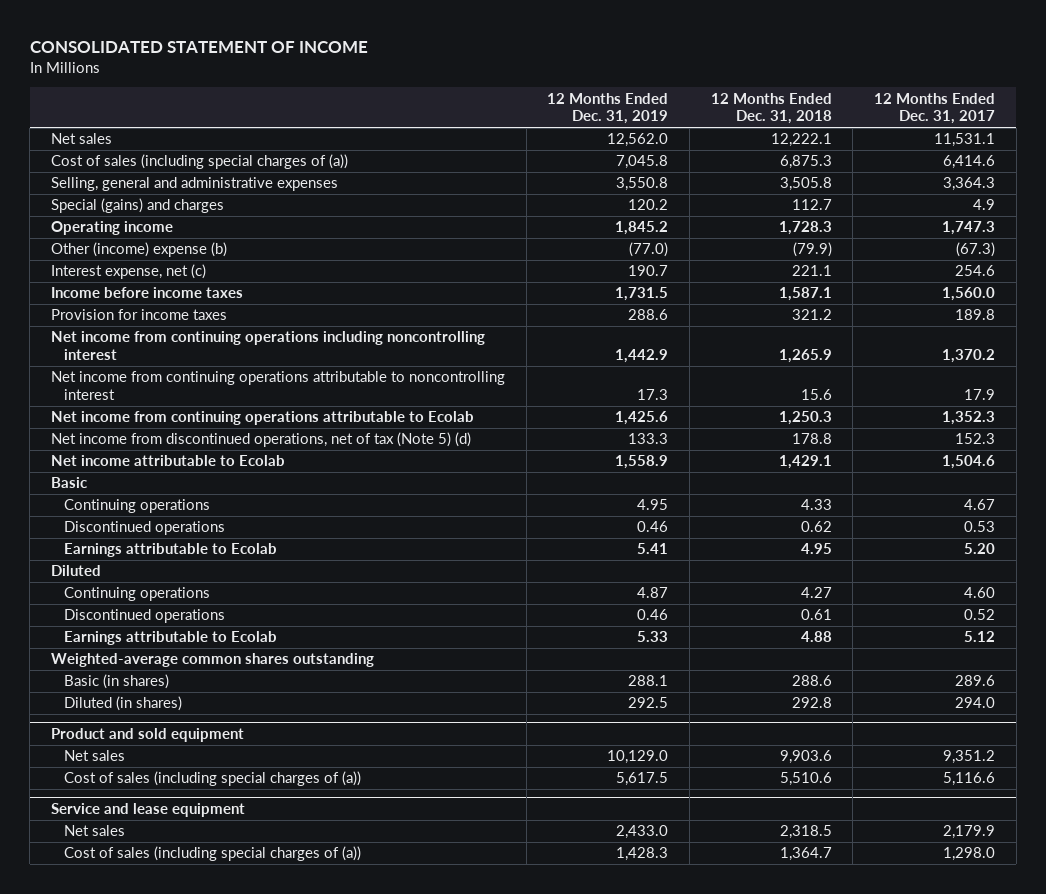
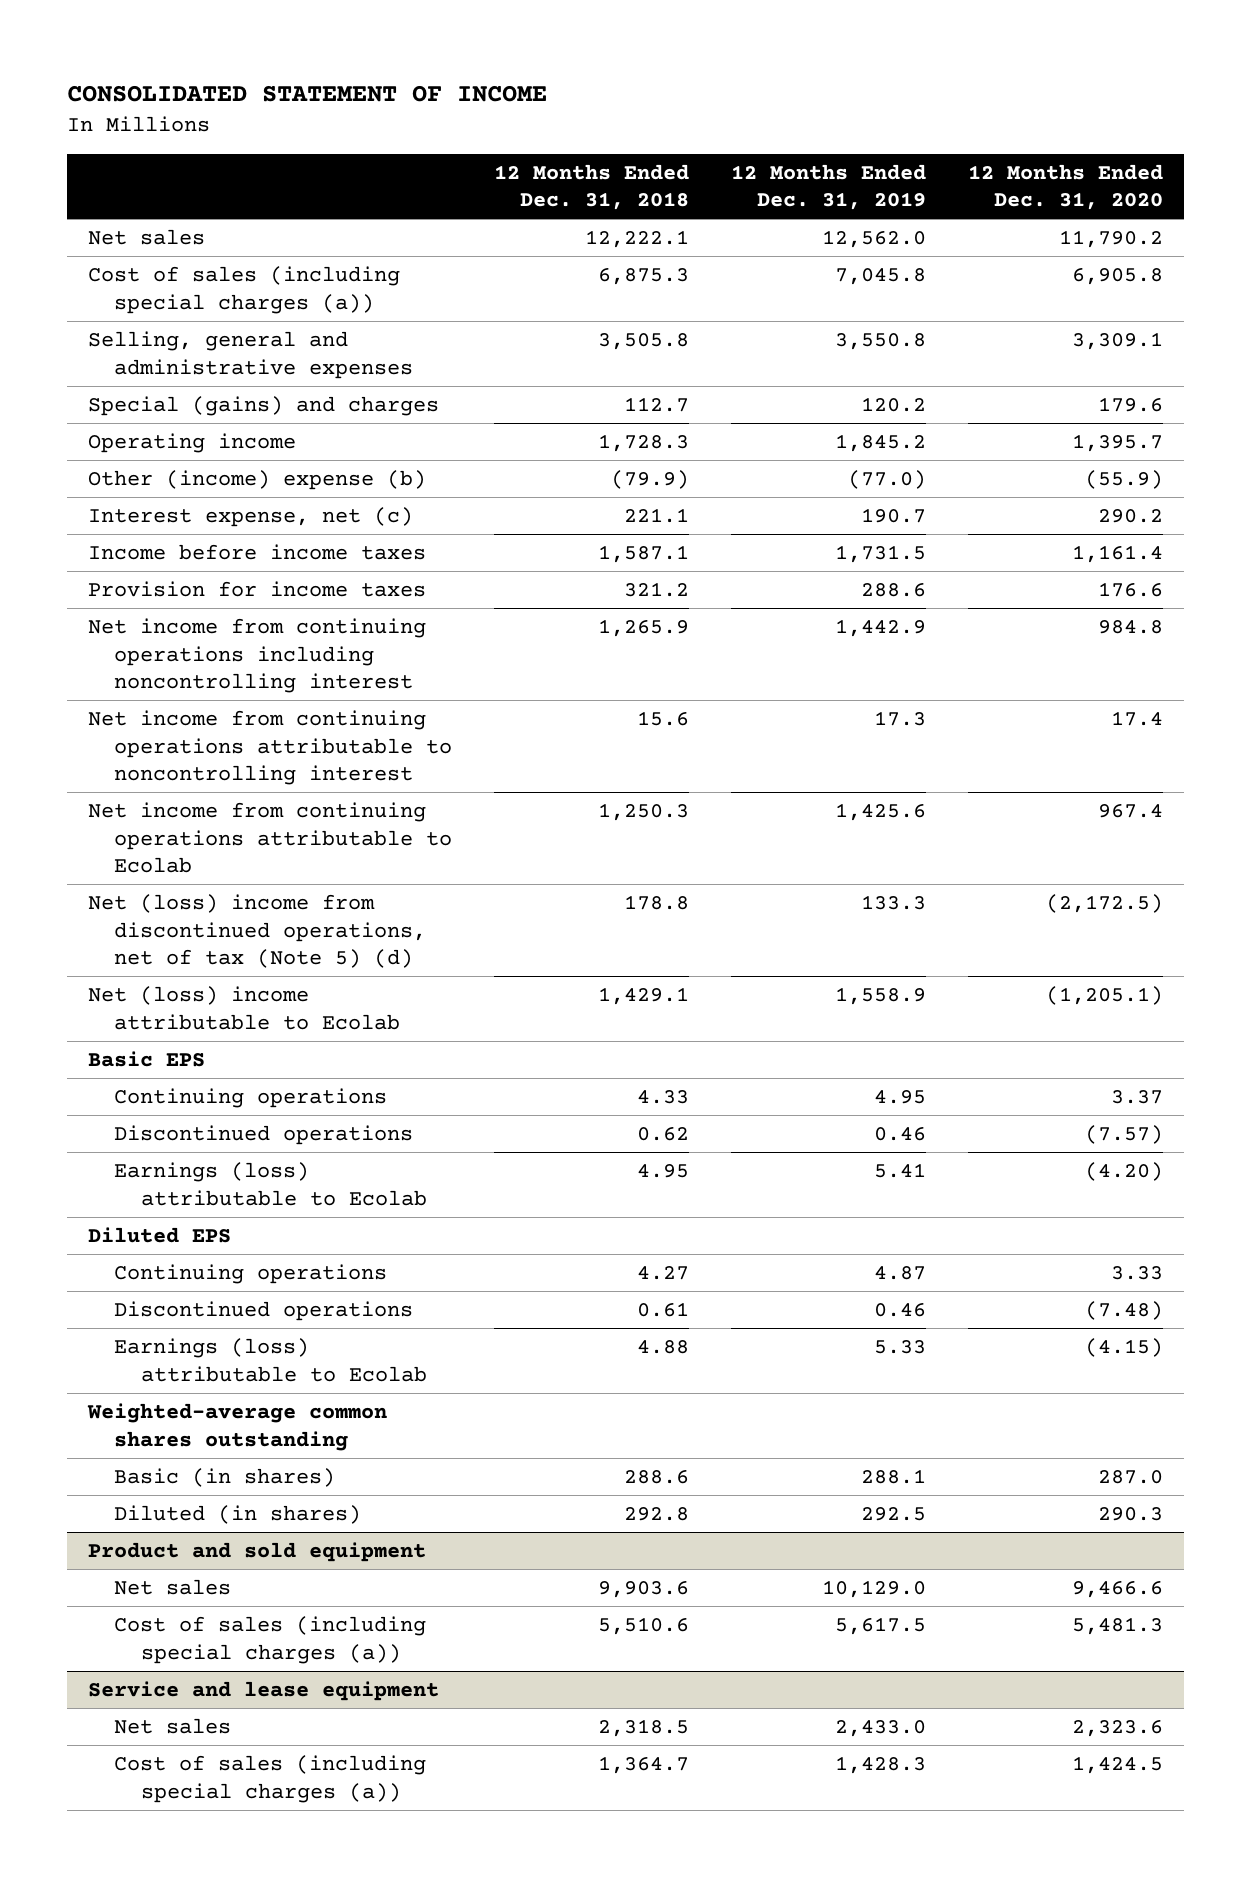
- | 12 Months Ended Dec. 31, 2019 | 12 Months Ended Dec. 31, 2018 | 12 Months Ended Dec. 31, 2017
+ | 12 Months Ended Dec. 31, 2018 | 12 Months Ended Dec. 31, 2019 | 12 Months Ended Dec. 31, 2020
- Cost of sales (including special charges of (a)) | 7,045.8 | 6,875.3 | 6,414.6
+ Cost of sales (including special charges (a)) | 6,875.3 | 7,045.8 | 6,905.8
- Net income from discontinued operations, net of tax (Note 5) (d) | 133.3 | 178.8 | 152.3
- Net income attributable to Ecolab | 1,558.9 | 1,429.1 | 1,504.6
- Basic
+ Net (loss) income from discontinued operations, net of tax (Note 5) (d) | 178.8 | 133.3 | (2,172.5)
+ Net (loss) income attributable to Ecolab | 1,429.1 | 1,558.9 | (1,205.1)
+ Basic EPS
- Earnings attributable to Ecolab | 5.41 | 4.95 | 5.20
- Diluted
+ Earnings (loss) attributable to Ecolab | 4.95 | 5.41 | (4.20)
+ Diluted EPS
- Earnings attributable to Ecolab | 5.33 | 4.88 | 5.12
+ Earnings (loss) attributable to Ecolab | 4.88 | 5.33 | (4.15)
@ Product and sold equipment
- Cost of sales (including special charges of (a)) | 5,617.5 | 5,510.6 | 5,116.6
+ Cost of sales (including special charges (a)) | 5,510.6 | 5,617.5 | 5,481.3
@ Service and lease equipment
- Cost of sales (including special charges of (a)) | 1,428.3 | 1,364.7 | 1,298.0
+ Cost of sales (including special charges (a)) | 1,364.7 | 1,428.3 | 1,424.5

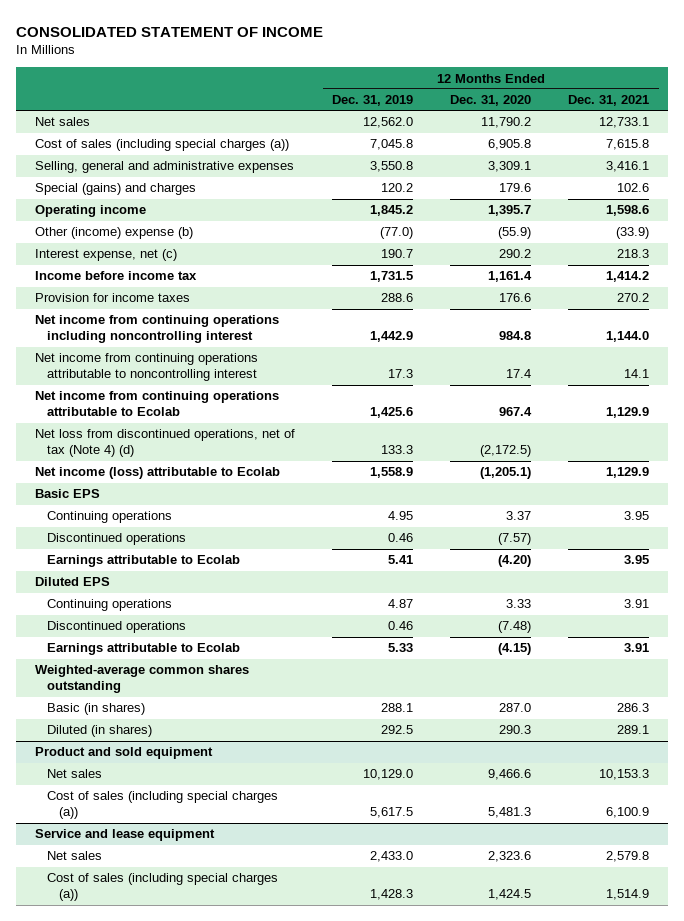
- | 12 Months Ended Dec. 31, 2018 | 12 Months Ended Dec. 31, 2019 | 12 Months Ended Dec. 31, 2020
+ | 12 Months Ended Dec. 31, 2019 | 12 Months Ended Dec. 31, 2020 | 12 Months Ended Dec. 31, 2021
- Income before income taxes | 1,587.1 | 1,731.5 | 1,161.4
+ Income before income tax | 1,731.5 | 1,161.4 | 1,414.2
- Net (loss) income from discontinued operations, net of tax (Note 5) (d) | 178.8 | 133.3 | (2,172.5)
- Net (loss) income attributable to Ecolab | 1,429.1 | 1,558.9 | (1,205.1)
+ Net loss from discontinued operations, net of tax (Note 4) (d) | 133.3 | (2,172.5) |
+ Net income (loss) attributable to Ecolab | 1,558.9 | (1,205.1) | 1,129.9
- Earnings (loss) attributable to Ecolab | 4.95 | 5.41 | (4.20)
+ Earnings attributable to Ecolab | 5.41 | (4.20) | 3.95
- Earnings (loss) attributable to Ecolab | 4.88 | 5.33 | (4.15)
+ Earnings attributable to Ecolab | 5.33 | (4.15) | 3.91

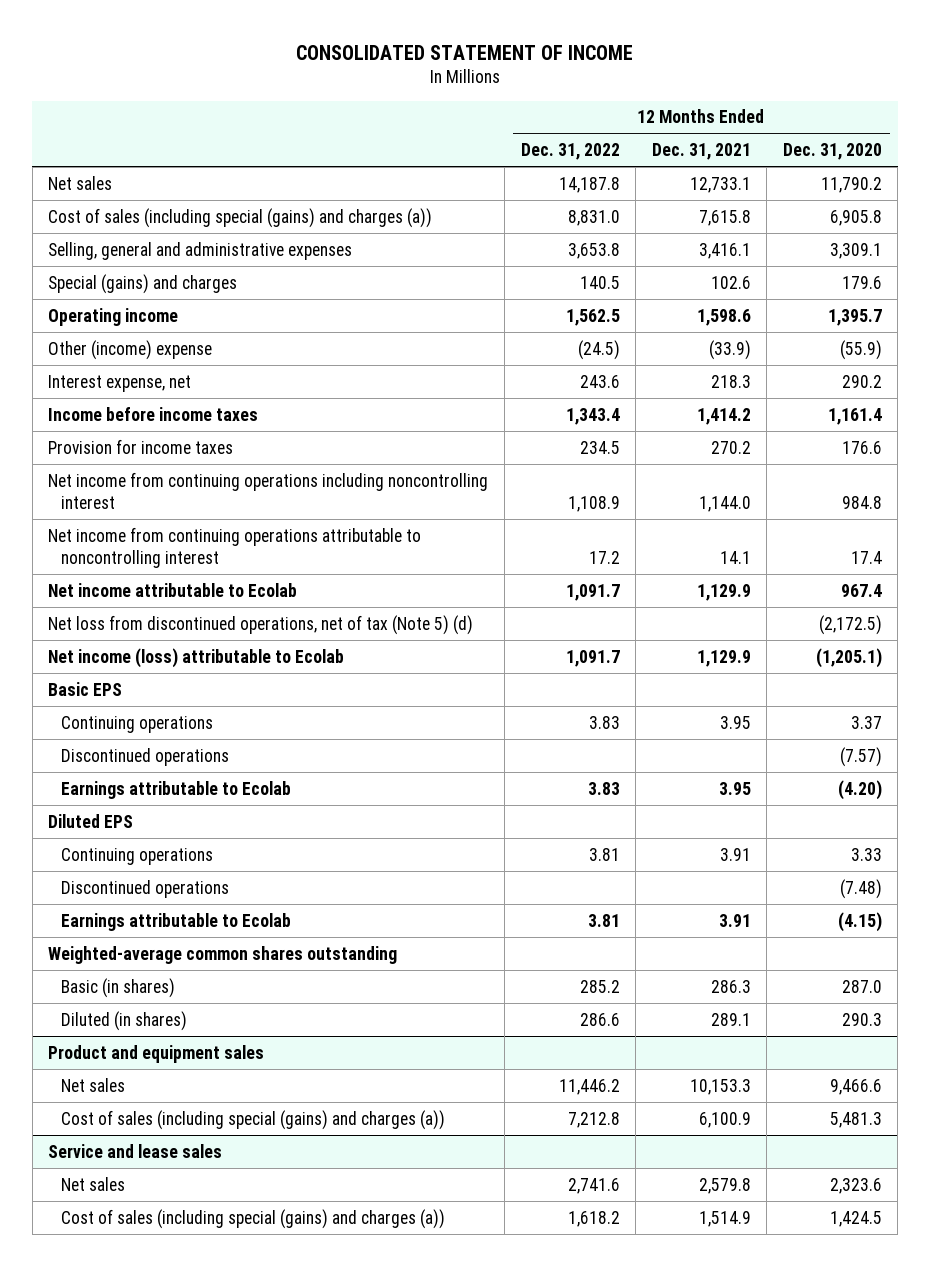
- | 12 Months Ended Dec. 31, 2019 | 12 Months Ended Dec. 31, 2020 | 12 Months Ended Dec. 31, 2021
+ | 12 Months Ended Dec. 31, 2022 | 12 Months Ended Dec. 31, 2021 | 12 Months Ended Dec. 31, 2020
- Cost of sales (including special charges (a)) | 7,045.8 | 6,905.8 | 7,615.8
+ Cost of sales (including special (gains) and charges (a)) | 8,831.0 | 7,615.8 | 6,905.8
- Other (income) expense (b) | (77.0) | (55.9) | (33.9)
- Interest expense, net (c) | 190.7 | 290.2 | 218.3
- Income before income tax | 1,731.5 | 1,161.4 | 1,414.2
+ Other (income) expense | (24.5) | (33.9) | (55.9)
+ Interest expense, net | 243.6 | 218.3 | 290.2
+ Income before income taxes | 1,343.4 | 1,414.2 | 1,161.4
- Net income from continuing operations attributable to Ecolab | 1,425.6 | 967.4 | 1,129.9
- Net loss from discontinued operations, net of tax (Note 4) (d) | 133.3 | (2,172.5) |
+ Net income attributable to Ecolab | 1,091.7 | 1,129.9 | 967.4
+ Net loss from discontinued operations, net of tax (Note 5) (d) | | | (2,172.5)
- Product and sold equipment
+ Product and equipment sales
- Cost of sales (including special charges (a)) | 5,617.5 | 5,481.3 | 6,100.9
- Service and lease equipment
+ Cost of sales (including special (gains) and charges (a)) | 7,212.8 | 6,100.9 | 5,481.3
+ Service and lease sales
- Cost of sales (including special charges (a)) | 1,428.3 | 1,424.5 | 1,514.9
+ Cost of sales (including special (gains) and charges (a)) | 1,618.2 | 1,514.9 | 1,424.5

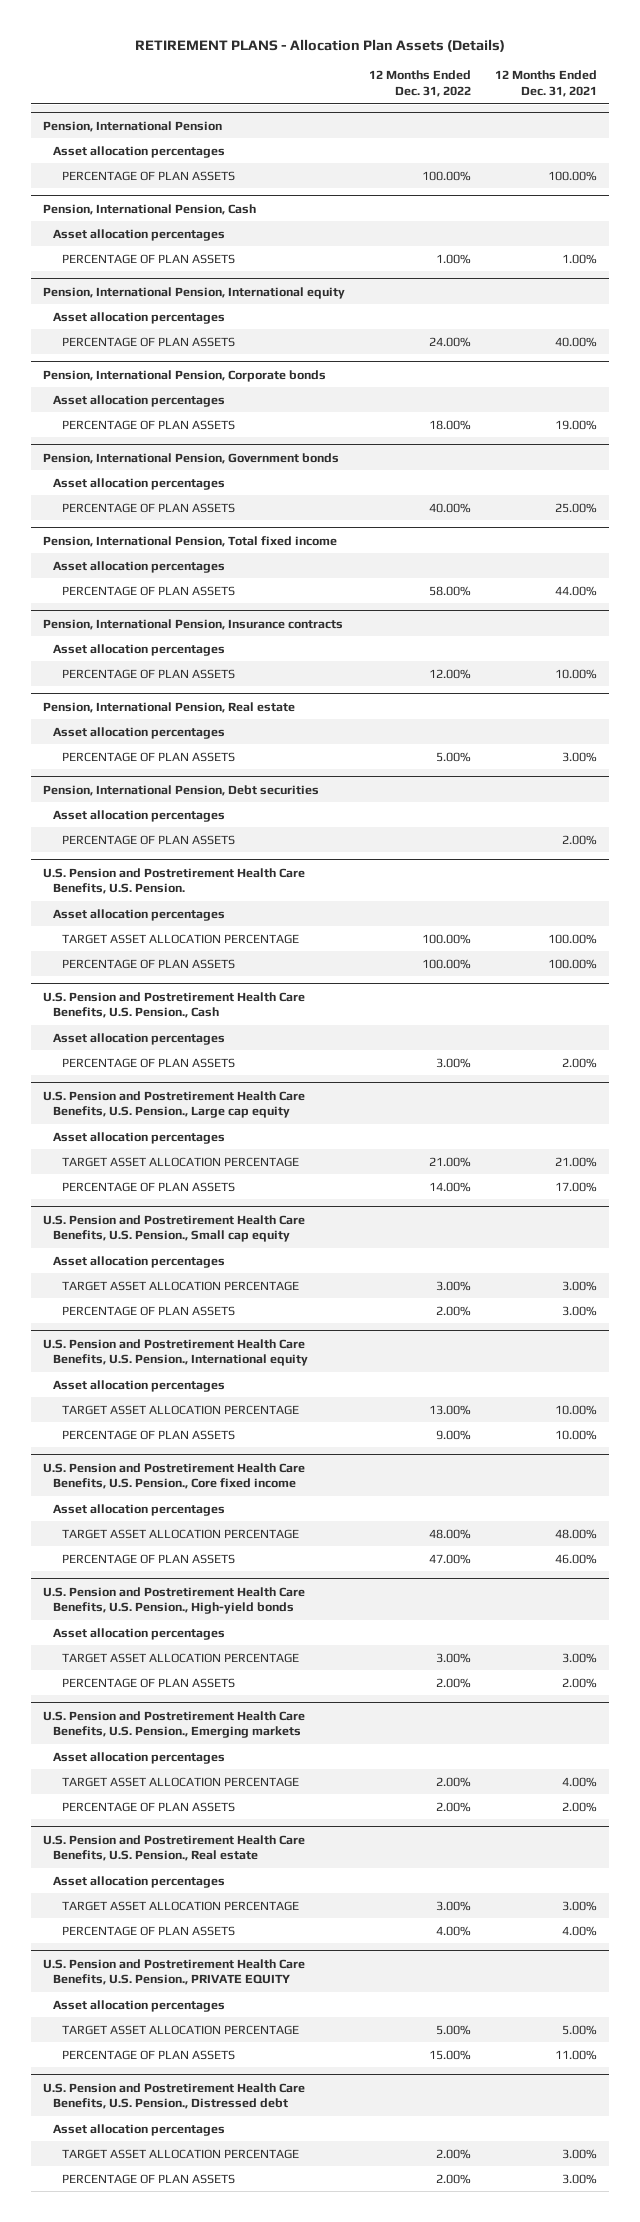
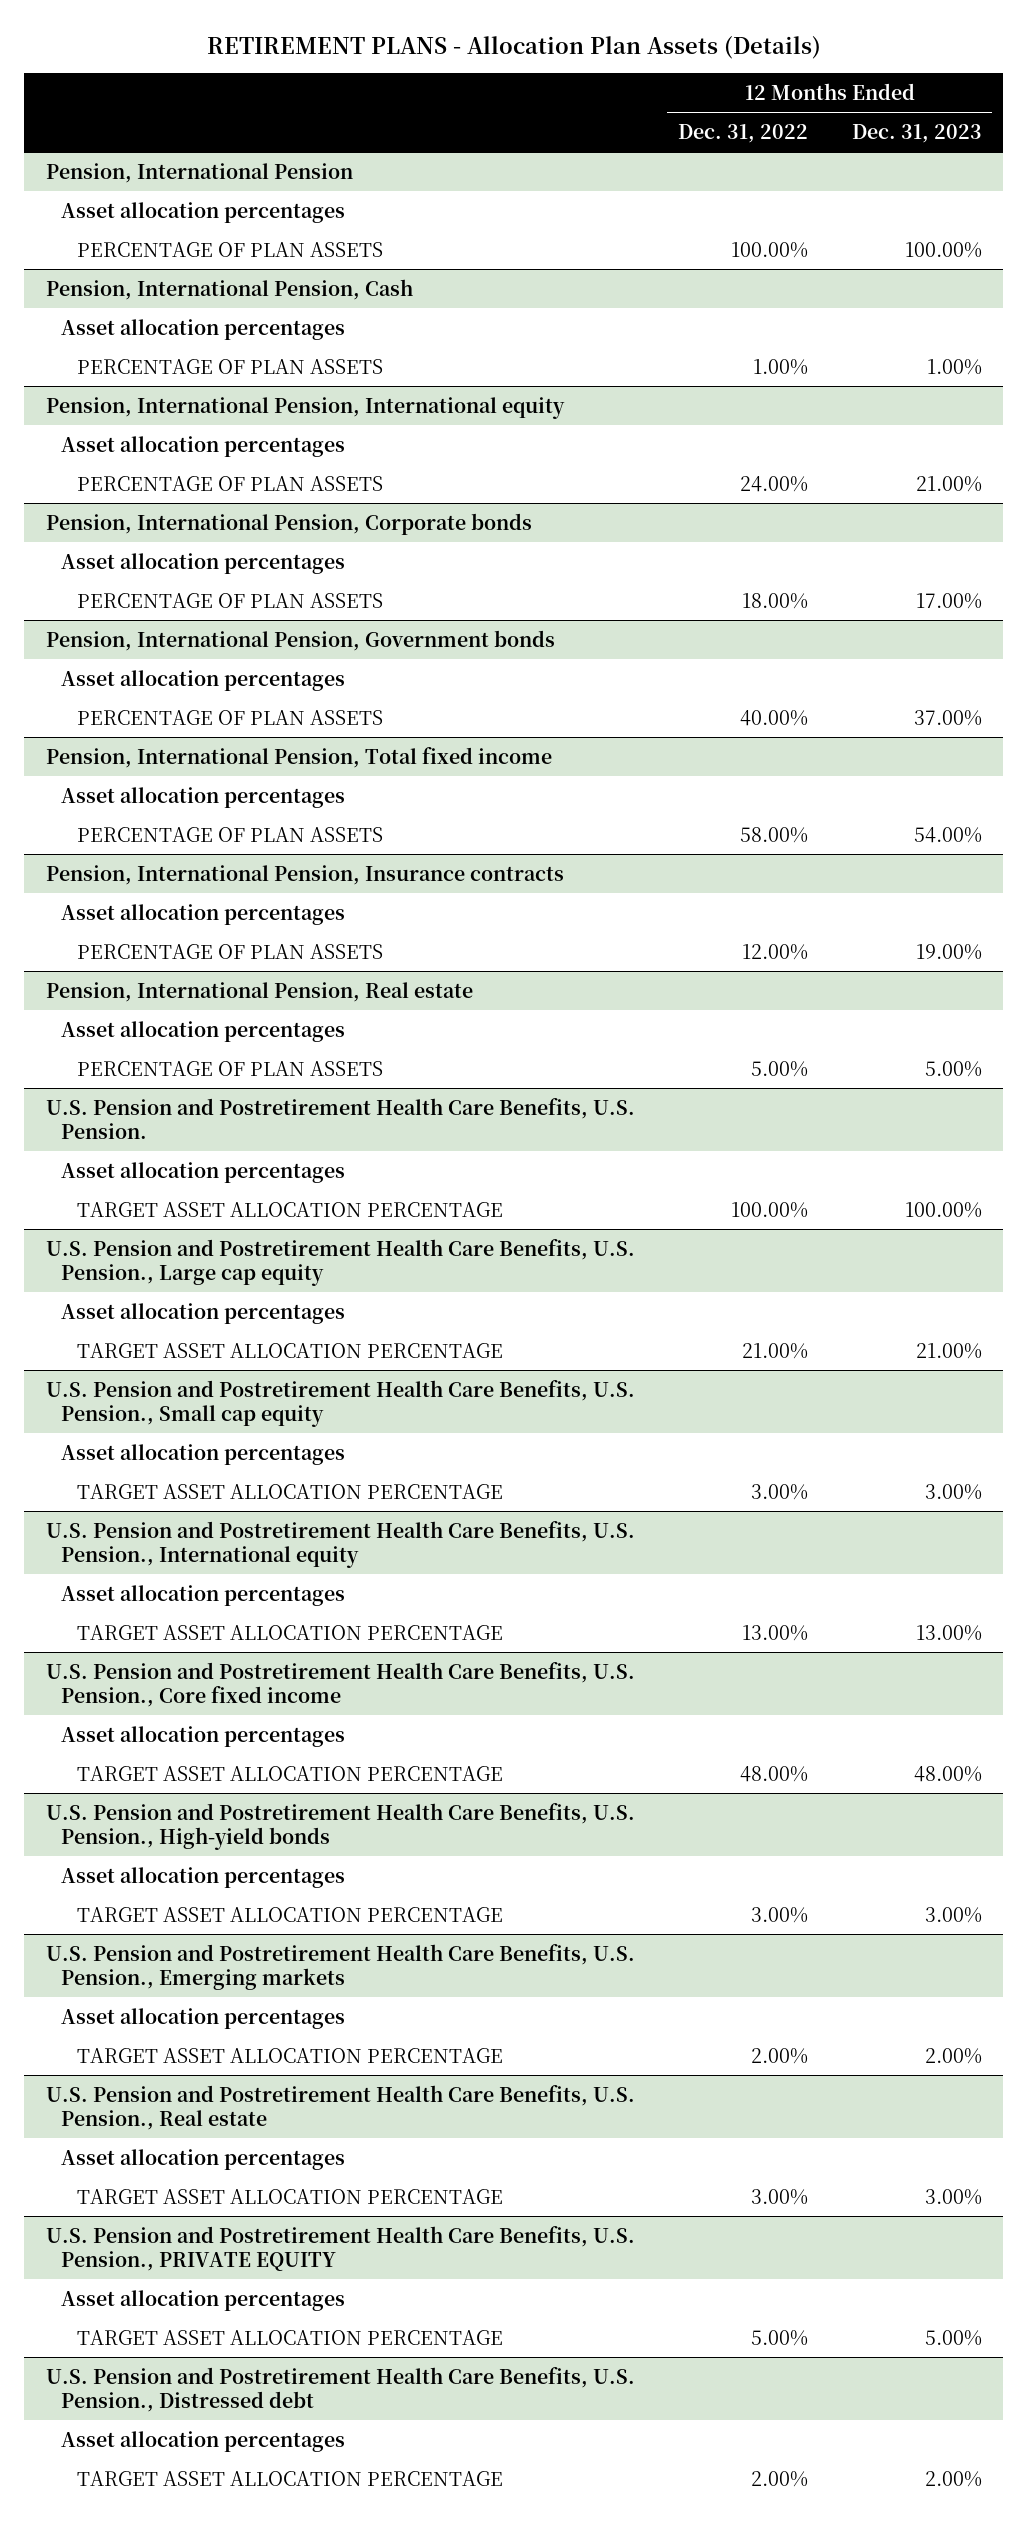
- | 12 Months Ended Dec. 31, 2022 | 12 Months Ended Dec. 31, 2021
+ | 12 Months Ended Dec. 31, 2022 | 12 Months Ended Dec. 31, 2023
- Pension, International Pension, Debt securities
- Asset allocation percentages
- PERCENTAGE OF PLAN ASSETS | | 2.00%
@ U.S. Pension and Postretirement Health Care Benefits, U.S. Pension.
- PERCENTAGE OF PLAN ASSETS | 100.00% | 100.00%
- U.S. Pension and Postretirement Health Care Benefits, U.S. Pension., Cash
- Asset allocation percentages
- PERCENTAGE OF PLAN ASSETS | 3.00% | 2.00%
@ U.S. Pension and Postretirement Health Care Benefits, U.S. Pension., Large cap equity
- PERCENTAGE OF PLAN ASSETS | 14.00% | 17.00%
@ U.S. Pension and Postretirement Health Care Benefits, U.S. Pension., Small cap equity
- PERCENTAGE OF PLAN ASSETS | 2.00% | 3.00%
@ U.S. Pension and Postretirement Health Care Benefits, U.S. Pension., International equity
- PERCENTAGE OF PLAN ASSETS | 9.00% | 10.00%
@ U.S. Pension and Postretirement Health Care Benefits, U.S. Pension., Core fixed income
- PERCENTAGE OF PLAN ASSETS | 47.00% | 46.00%
@ U.S. Pension and Postretirement Health Care Benefits, U.S. Pension., High-yield bonds
- PERCENTAGE OF PLAN ASSETS | 2.00% | 2.00%
@ U.S. Pension and Postretirement Health Care Benefits, U.S. Pension., Emerging markets
- PERCENTAGE OF PLAN ASSETS | 2.00% | 2.00%
@ U.S. Pension and Postretirement Health Care Benefits, U.S. Pension., Real estate
- PERCENTAGE OF PLAN ASSETS | 4.00% | 4.00%
@ U.S. Pension and Postretirement Health Care Benefits, U.S. Pension., PRIVATE EQUITY
- PERCENTAGE OF PLAN ASSETS | 15.00% | 11.00%
@ U.S. Pension and Postretirement Health Care Benefits, U.S. Pension., Distressed debt
- PERCENTAGE OF PLAN ASSETS | 2.00% | 3.00%

